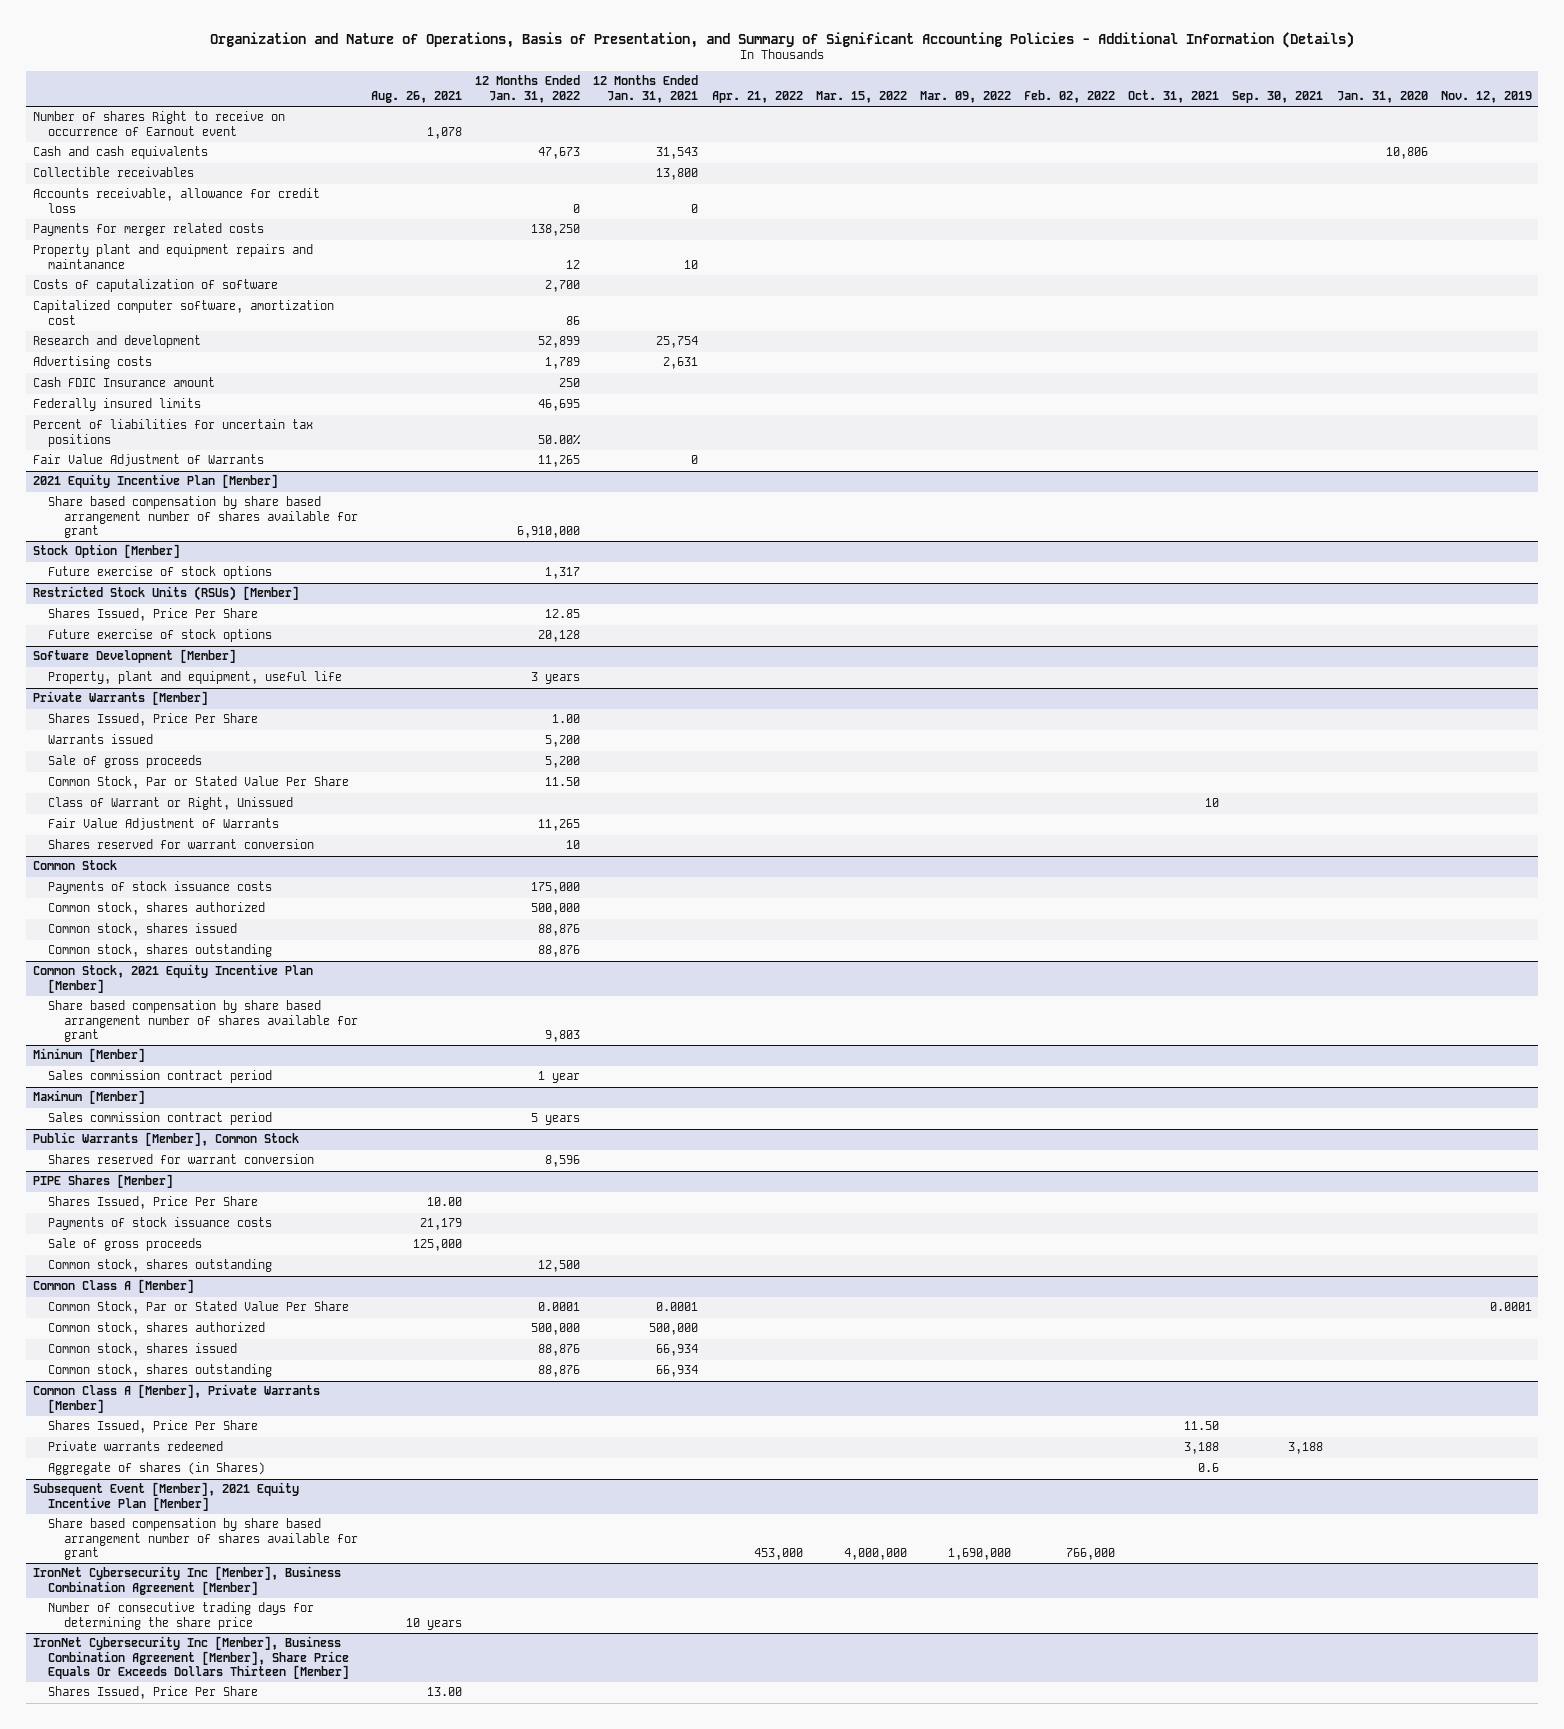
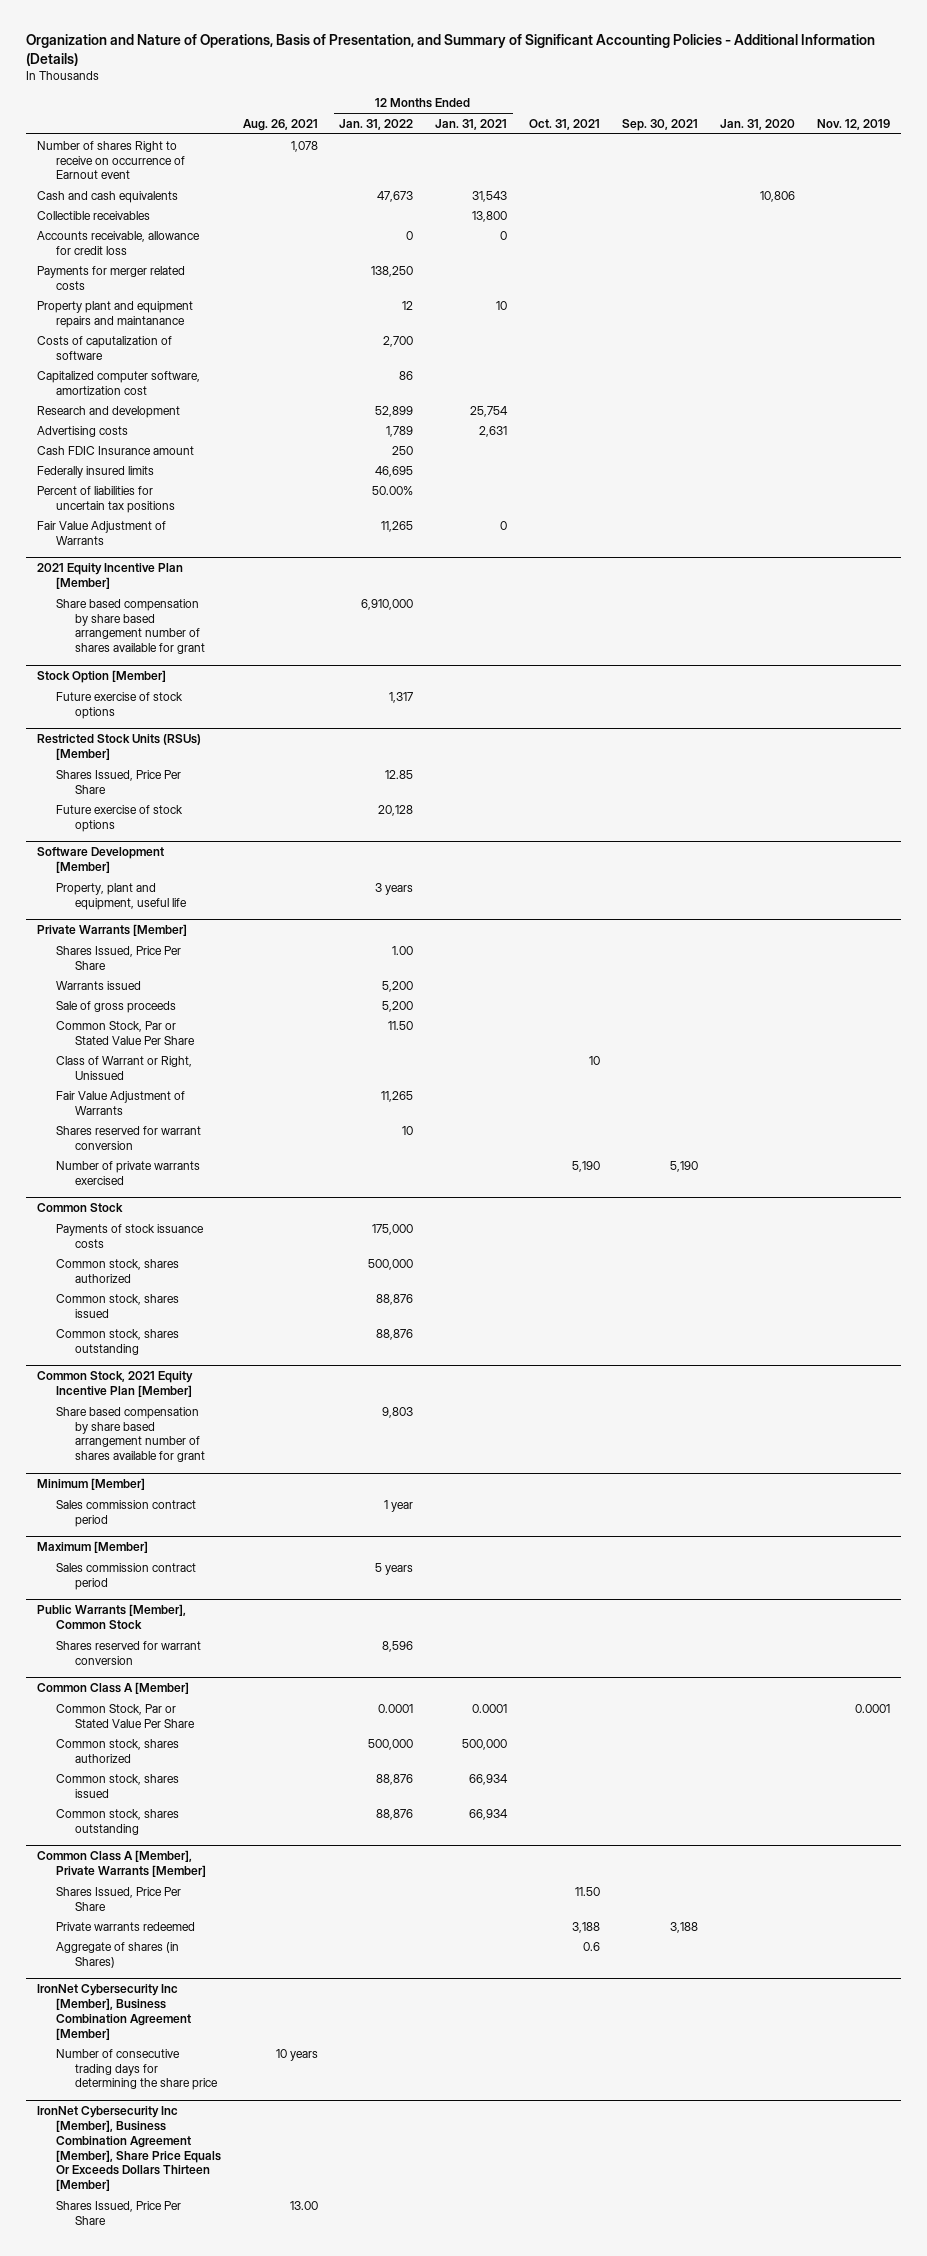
- | Aug. 26, 2021 | 12 Months Ended Jan. 31, 2022 | 12 Months Ended Jan. 31, 2021 | Apr. 21, 2022 | Mar. 15, 2022 | Mar. 09, 2022 | Feb. 02, 2022 | Oct. 31, 2021 | Sep. 30, 2021 | Jan. 31, 2020 | Nov. 12, 2019
+ | Aug. 26, 2021 | 12 Months Ended Jan. 31, 2022 | 12 Months Ended Jan. 31, 2021 | Oct. 31, 2021 | Sep. 30, 2021 | Jan. 31, 2020 | Nov. 12, 2019
@ Private Warrants [Member]
+ Number of private warrants exercised | | | | 5,190 | 5,190 | |
- PIPE Shares [Member]
- Shares Issued, Price Per Share | 10.00 | | | | | | | | | |
- Payments of stock issuance costs | 21,179 | | | | | | | | | |
- Sale of gross proceeds | 125,000 | | | | | | | | | |
- Common stock, shares outstanding | | 12,500 | | | | | | | | |
- Subsequent Event [Member], 2021 Equity Incentive Plan [Member]
- Share based compensation by share based arrangement number of shares available for grant | | | | 453,000 | 4,000,000 | 1,690,000 | 766,000 | | | |

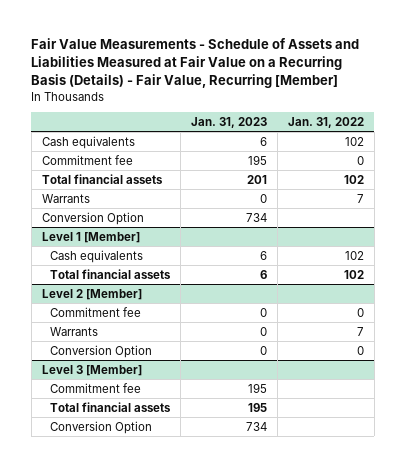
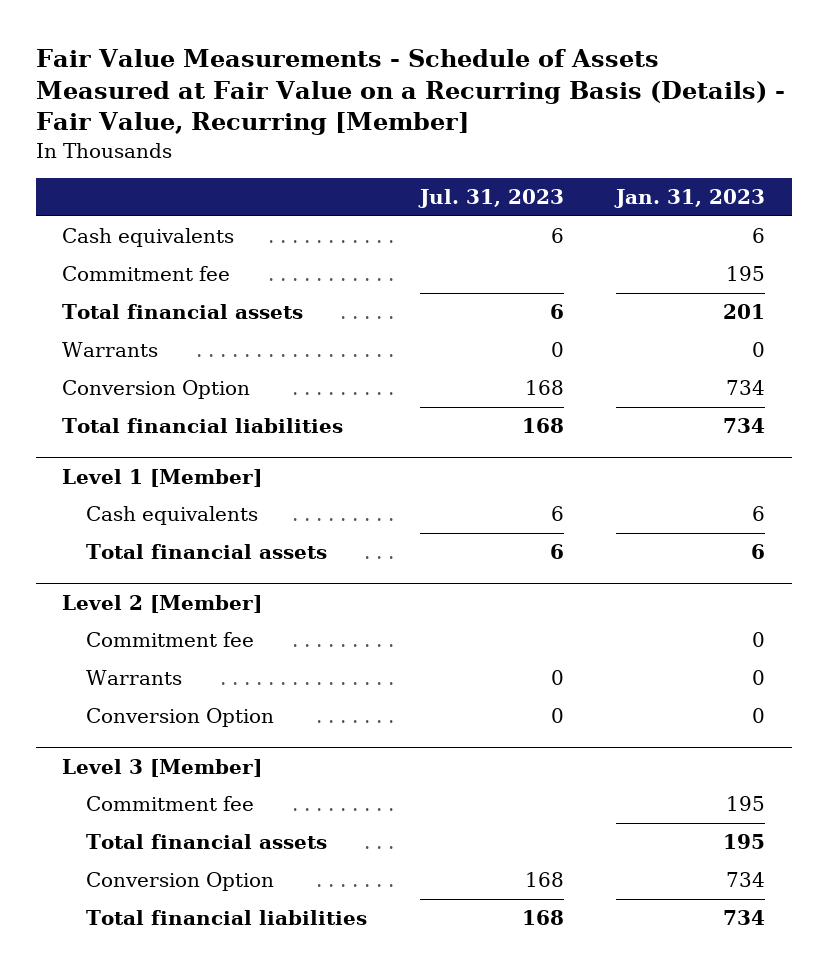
- Fair Value Measurements - Schedule of Assets and Liabilities Measured at Fair Value on a Recurring Basis (Details) - Fair Value, Recurring [Member]
+ Fair Value Measurements - Schedule of Assets Measured at Fair Value on a Recurring Basis (Details) - Fair Value, Recurring [Member]
- | Jan. 31, 2023 | Jan. 31, 2022
+ | Jul. 31, 2023 | Jan. 31, 2023
+ Total financial liabilities | 168 | 734
@ Level 3 [Member]
+ Total financial liabilities | 168 | 734

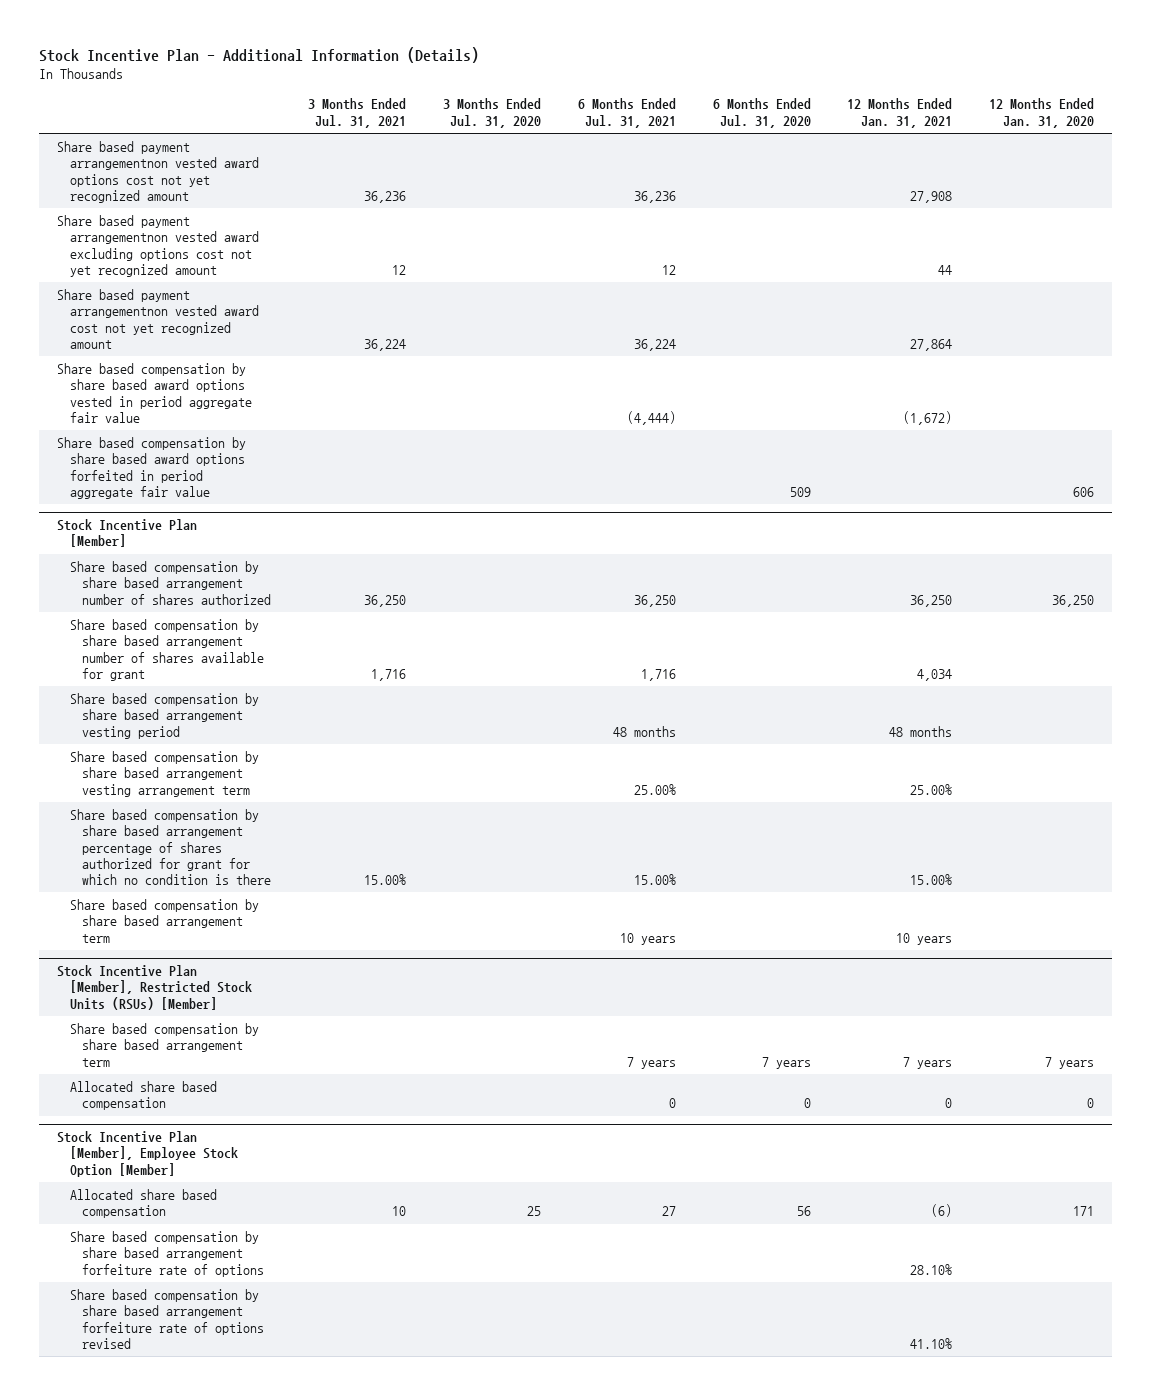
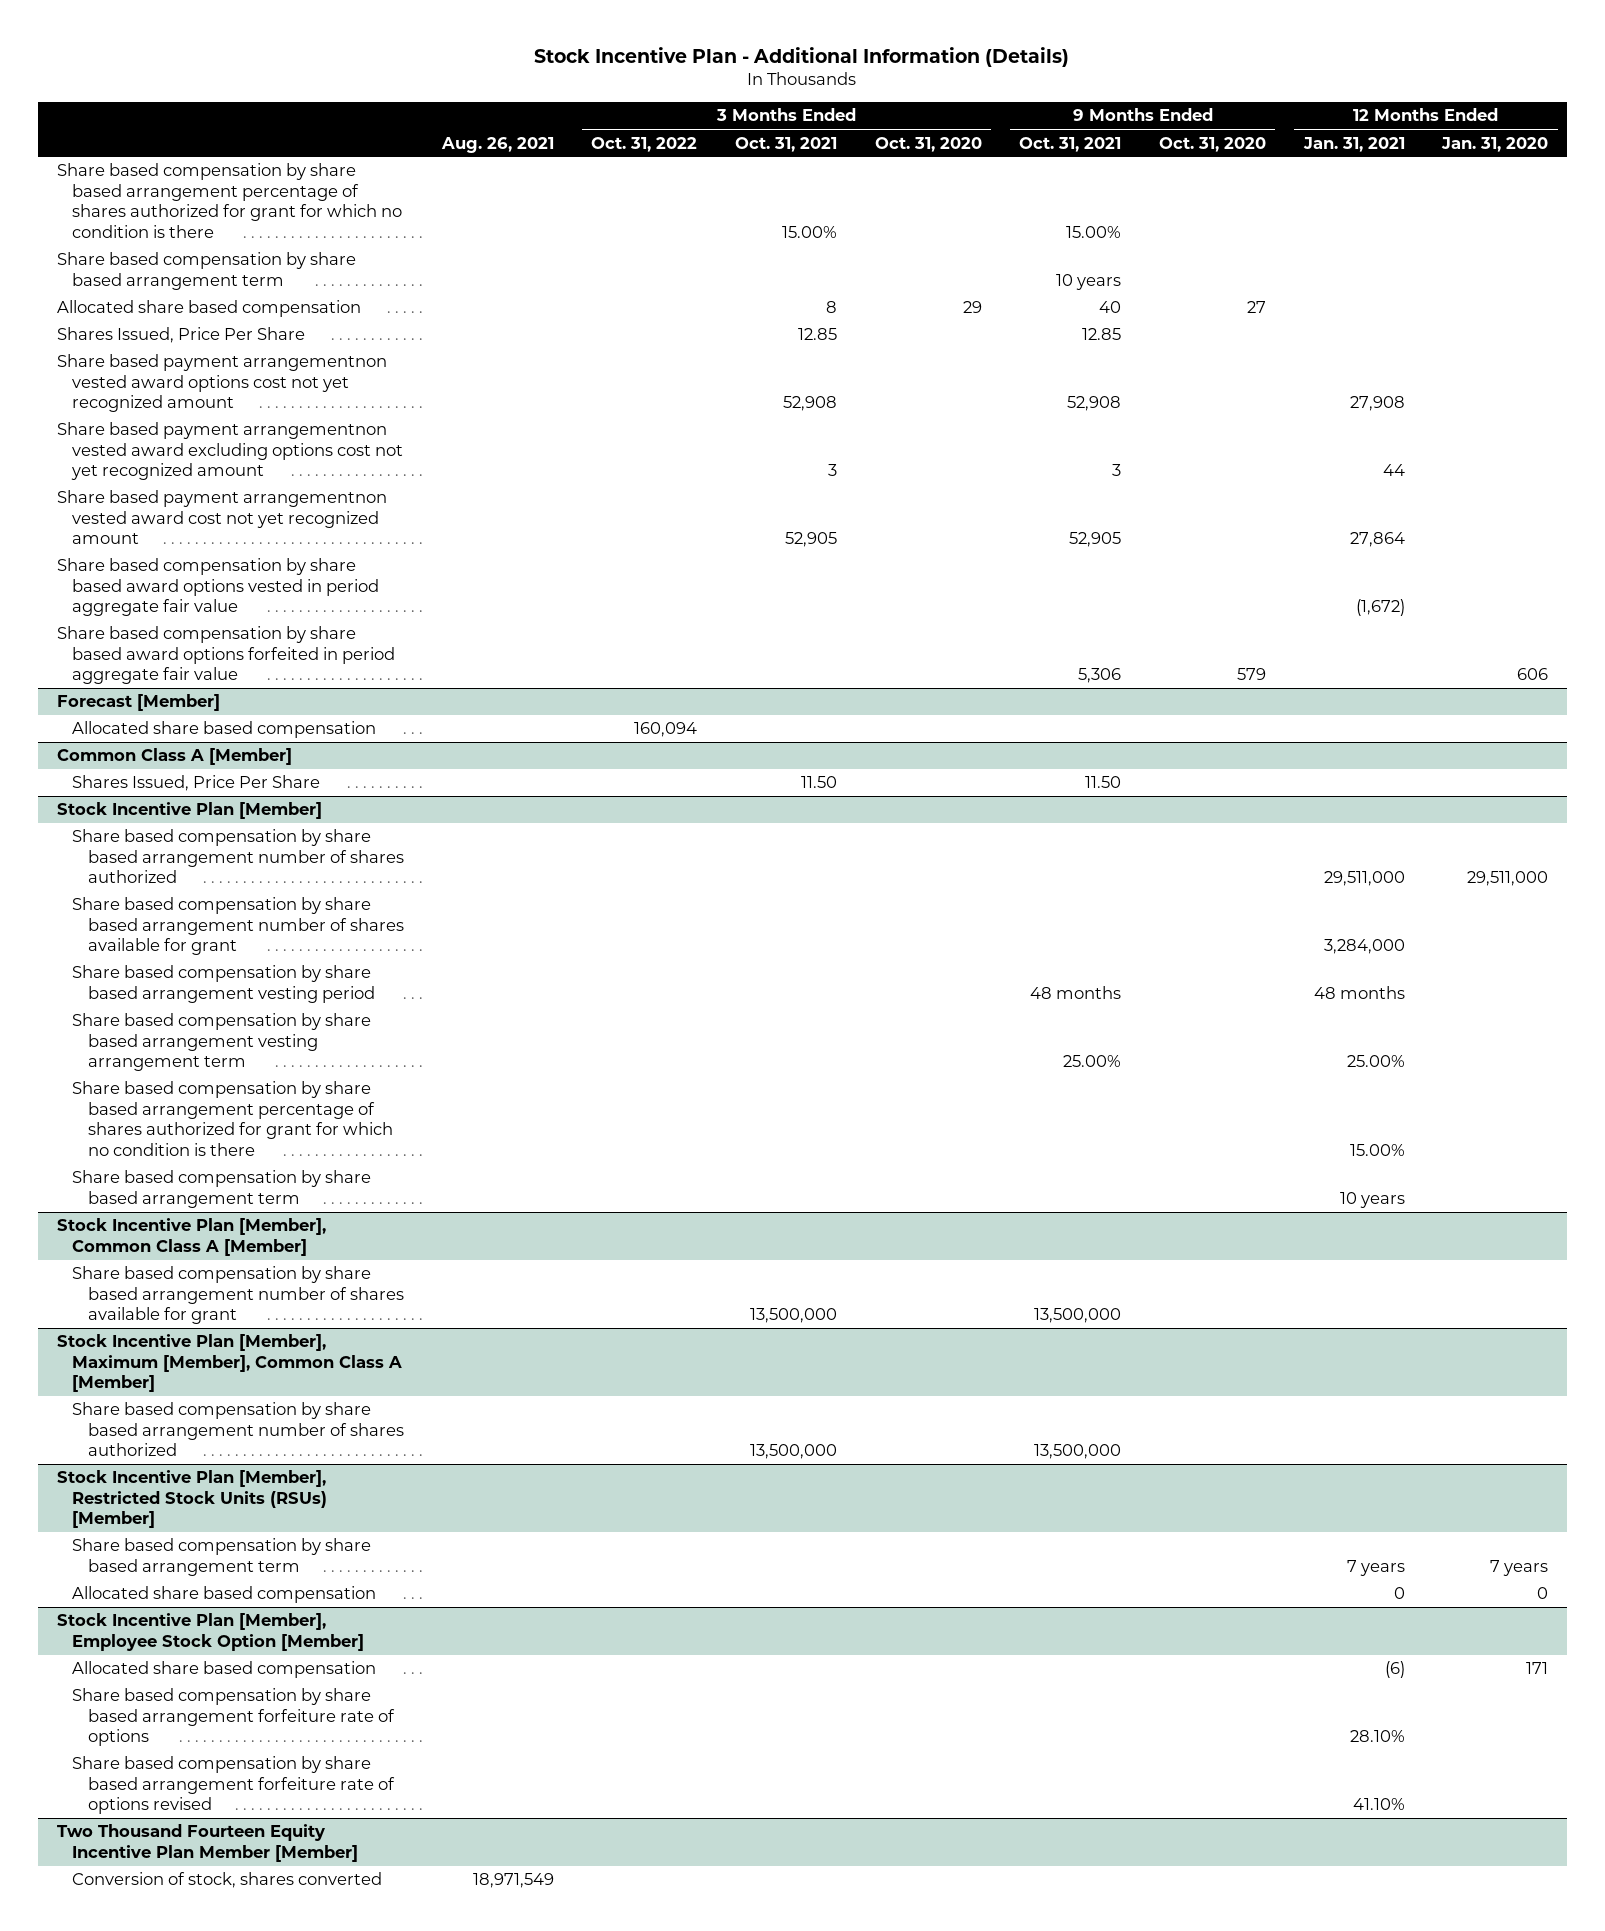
- | 3 Months Ended Jul. 31, 2021 | 3 Months Ended Jul. 31, 2020 | 6 Months Ended Jul. 31, 2021 | 6 Months Ended Jul. 31, 2020 | 12 Months Ended Jan. 31, 2021 | 12 Months Ended Jan. 31, 2020
+ | Aug. 26, 2021 | 3 Months Ended Oct. 31, 2022 | 3 Months Ended Oct. 31, 2021 | 3 Months Ended Oct. 31, 2020 | 9 Months Ended Oct. 31, 2021 | 9 Months Ended Oct. 31, 2020 | 12 Months Ended Jan. 31, 2021 | 12 Months Ended Jan. 31, 2020
+ Share based compensation by share based arrangement percentage of shares authorized for grant for which no condition is there | | | 15.00% | | 15.00% | | |
+ Share based compensation by share based arrangement term | | | | | 10 years | | |
+ Allocated share based compensation | | | 8 | 29 | 40 | 27 | |
+ Shares Issued, Price Per Share | | | 12.85 | | 12.85 | | |
+ Forecast [Member]
+ Allocated share based compensation | | 160,094 | | | | | |
+ Common Class A [Member]
+ Shares Issued, Price Per Share | | | 11.50 | | 11.50 | | |
@ Stock Incentive Plan [Member]
- Share based compensation by share based arrangement number of shares authorized | 36,250 | | 36,250 | | 36,250 | 36,250
- Share based compensation by share based arrangement number of shares available for grant | 1,716 | | 1,716 | | 4,034 |
+ Share based compensation by share based arrangement number of shares authorized | | | | | | | 29,511,000 | 29,511,000
+ Share based compensation by share based arrangement number of shares available for grant | | | | | | | 3,284,000 |
+ Stock Incentive Plan [Member], Common Class A [Member]
+ Share based compensation by share based arrangement number of shares available for grant | | | 13,500,000 | | 13,500,000 | | |
+ Stock Incentive Plan [Member], Maximum [Member], Common Class A [Member]
+ Share based compensation by share based arrangement number of shares authorized | | | 13,500,000 | | 13,500,000 | | |
+ Two Thousand Fourteen Equity Incentive Plan Member [Member]
+ Conversion of stock, shares converted | 18,971,549 | | | | | | |

